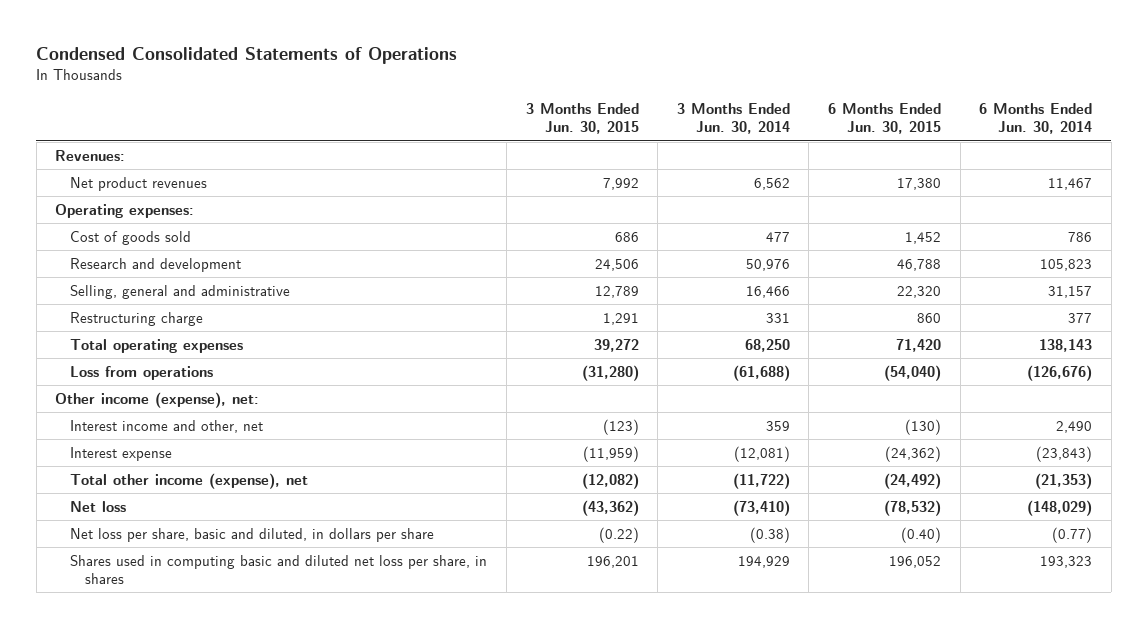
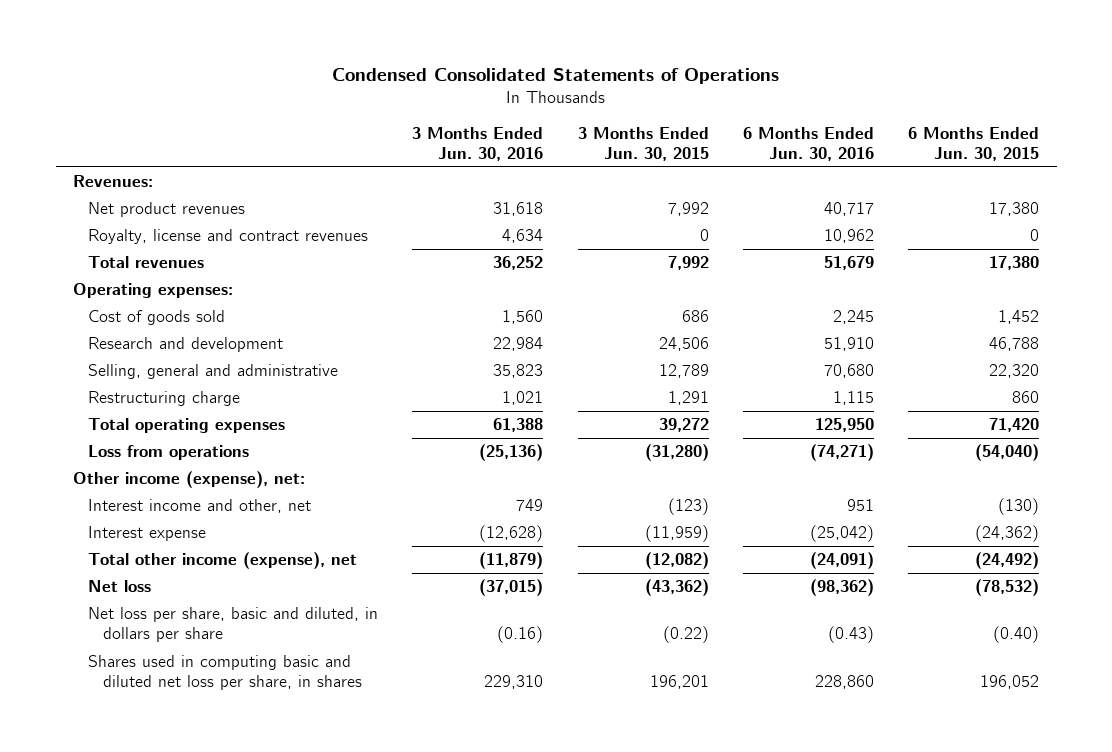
- | 3 Months Ended Jun. 30, 2015 | 3 Months Ended Jun. 30, 2014 | 6 Months Ended Jun. 30, 2015 | 6 Months Ended Jun. 30, 2014
+ | 3 Months Ended Jun. 30, 2016 | 3 Months Ended Jun. 30, 2015 | 6 Months Ended Jun. 30, 2016 | 6 Months Ended Jun. 30, 2015
+ Royalty, license and contract revenues | 4,634 | 0 | 10,962 | 0
+ Total revenues | 36,252 | 7,992 | 51,679 | 17,380

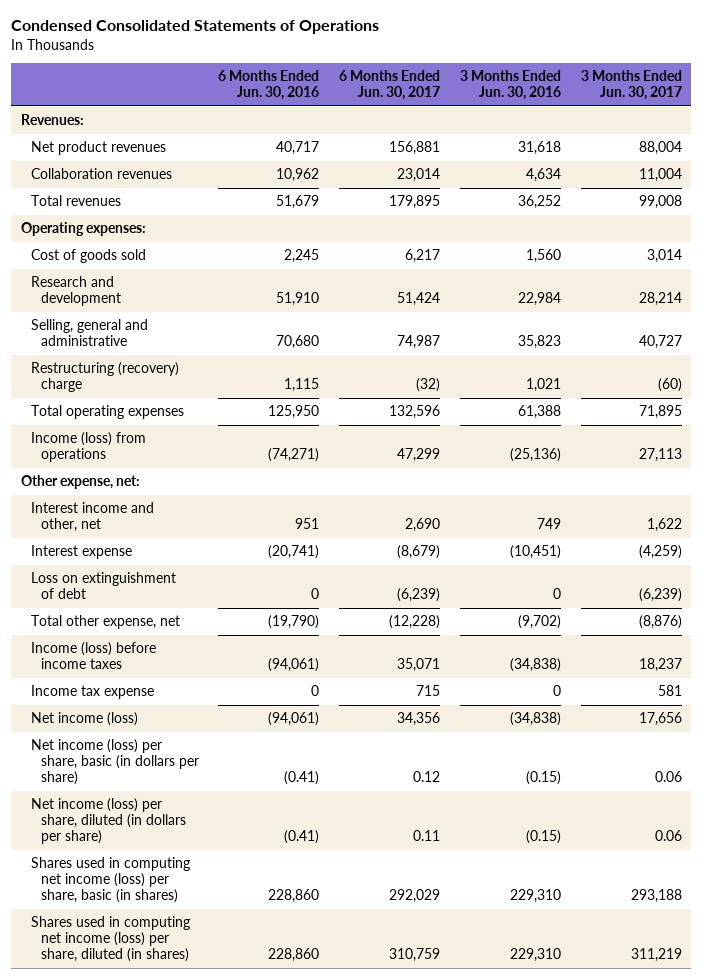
- | 3 Months Ended Jun. 30, 2016 | 3 Months Ended Jun. 30, 2015 | 6 Months Ended Jun. 30, 2016 | 6 Months Ended Jun. 30, 2015
+ | 6 Months Ended Jun. 30, 2016 | 6 Months Ended Jun. 30, 2017 | 3 Months Ended Jun. 30, 2016 | 3 Months Ended Jun. 30, 2017
- Royalty, license and contract revenues | 4,634 | 0 | 10,962 | 0
+ Collaboration revenues | 10,962 | 23,014 | 4,634 | 11,004
- Restructuring charge | 1,021 | 1,291 | 1,115 | 860
+ Restructuring (recovery) charge | 1,115 | (32) | 1,021 | (60)
- Loss from operations | (25,136) | (31,280) | (74,271) | (54,040)
- Other income (expense), net:
+ Income (loss) from operations | (74,271) | 47,299 | (25,136) | 27,113
+ Other expense, net:
- Interest expense | (12,628) | (11,959) | (25,042) | (24,362)
- Total other income (expense), net | (11,879) | (12,082) | (24,091) | (24,492)
- Net loss | (37,015) | (43,362) | (98,362) | (78,532)
- Net loss per share, basic and diluted, in dollars per share | (0.16) | (0.22) | (0.43) | (0.40)
- Shares used in computing basic and diluted net loss per share, in shares | 229,310 | 196,201 | 228,860 | 196,052
+ Interest expense | (20,741) | (8,679) | (10,451) | (4,259)
+ Loss on extinguishment of debt | 0 | (6,239) | 0 | (6,239)
+ Total other expense, net | (19,790) | (12,228) | (9,702) | (8,876)
+ Income (loss) before income taxes | (94,061) | 35,071 | (34,838) | 18,237
+ Income tax expense | 0 | 715 | 0 | 581
+ Net income (loss) | (94,061) | 34,356 | (34,838) | 17,656
+ Net income (loss) per share, basic (in dollars per share) | (0.41) | 0.12 | (0.15) | 0.06
+ Net income (loss) per share, diluted (in dollars per share) | (0.41) | 0.11 | (0.15) | 0.06
+ Shares used in computing net income (loss) per share, basic (in shares) | 228,860 | 292,029 | 229,310 | 293,188
+ Shares used in computing net income (loss) per share, diluted (in shares) | 228,860 | 310,759 | 229,310 | 311,219

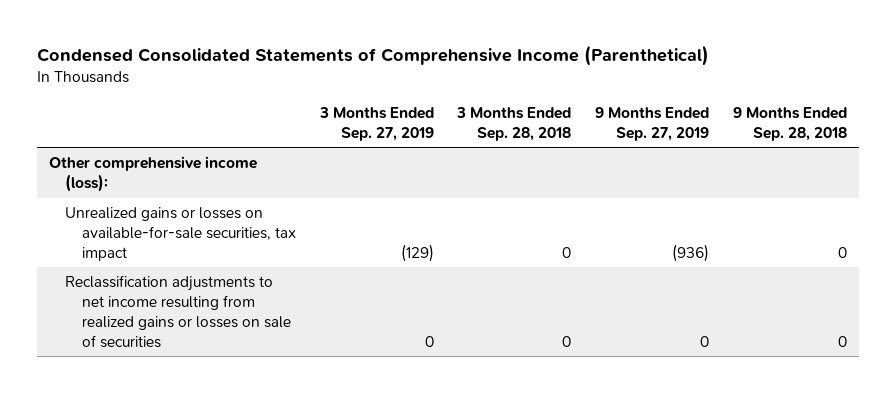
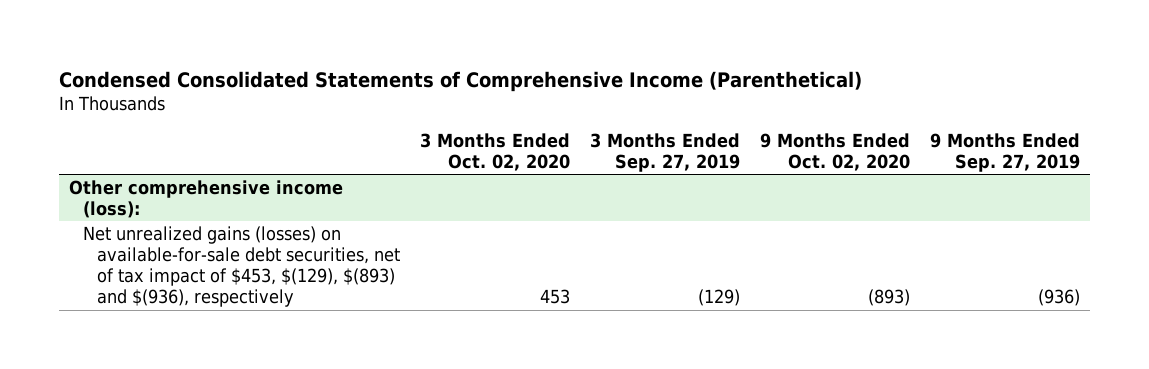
- | 3 Months Ended Sep. 27, 2019 | 3 Months Ended Sep. 28, 2018 | 9 Months Ended Sep. 27, 2019 | 9 Months Ended Sep. 28, 2018
+ | 3 Months Ended Oct. 02, 2020 | 3 Months Ended Sep. 27, 2019 | 9 Months Ended Oct. 02, 2020 | 9 Months Ended Sep. 27, 2019
- Unrealized gains or losses on available-for-sale securities, tax impact | (129) | 0 | (936) | 0
- Reclassification adjustments to net income resulting from realized gains or losses on sale of securities | 0 | 0 | 0 | 0
+ Net unrealized gains (losses) on available-for-sale debt securities, net of tax impact of $453, $(129), $(893) and $(936), respectively | 453 | (129) | (893) | (936)

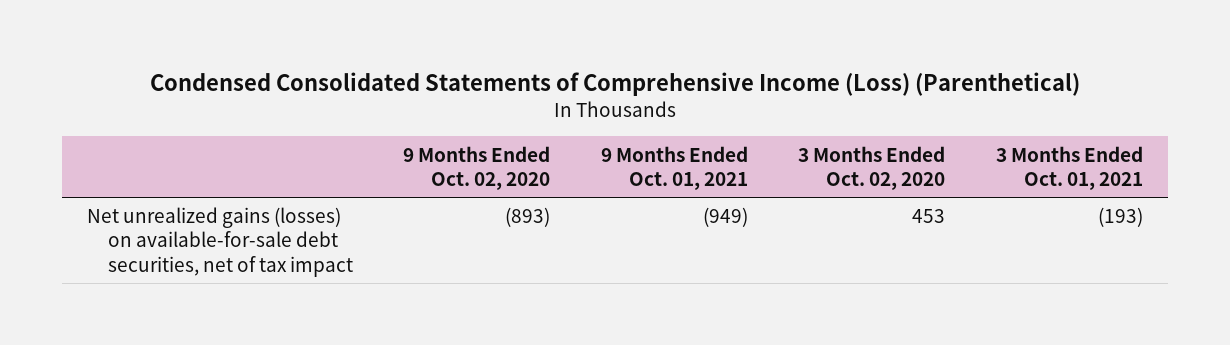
- Condensed Consolidated Statements of Comprehensive Income (Parenthetical)
+ Condensed Consolidated Statements of Comprehensive Income (Loss) (Parenthetical)
- | 3 Months Ended Oct. 02, 2020 | 3 Months Ended Sep. 27, 2019 | 9 Months Ended Oct. 02, 2020 | 9 Months Ended Sep. 27, 2019
+ | 9 Months Ended Oct. 02, 2020 | 9 Months Ended Oct. 01, 2021 | 3 Months Ended Oct. 02, 2020 | 3 Months Ended Oct. 01, 2021
- Other comprehensive income (loss):
- Net unrealized gains (losses) on available-for-sale debt securities, net of tax impact of $453, $(129), $(893) and $(936), respectively | 453 | (129) | (893) | (936)
+ Net unrealized gains (losses) on available-for-sale debt securities, net of tax impact | (893) | (949) | 453 | (193)

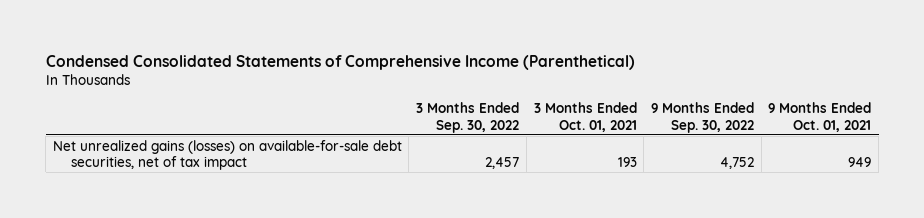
- Condensed Consolidated Statements of Comprehensive Income (Loss) (Parenthetical)
+ Condensed Consolidated Statements of Comprehensive Income (Parenthetical)
- | 9 Months Ended Oct. 02, 2020 | 9 Months Ended Oct. 01, 2021 | 3 Months Ended Oct. 02, 2020 | 3 Months Ended Oct. 01, 2021
+ | 3 Months Ended Sep. 30, 2022 | 3 Months Ended Oct. 01, 2021 | 9 Months Ended Sep. 30, 2022 | 9 Months Ended Oct. 01, 2021
- Net unrealized gains (losses) on available-for-sale debt securities, net of tax impact | (893) | (949) | 453 | (193)
+ Net unrealized gains (losses) on available-for-sale debt securities, net of tax impact | 2,457 | 193 | 4,752 | 949

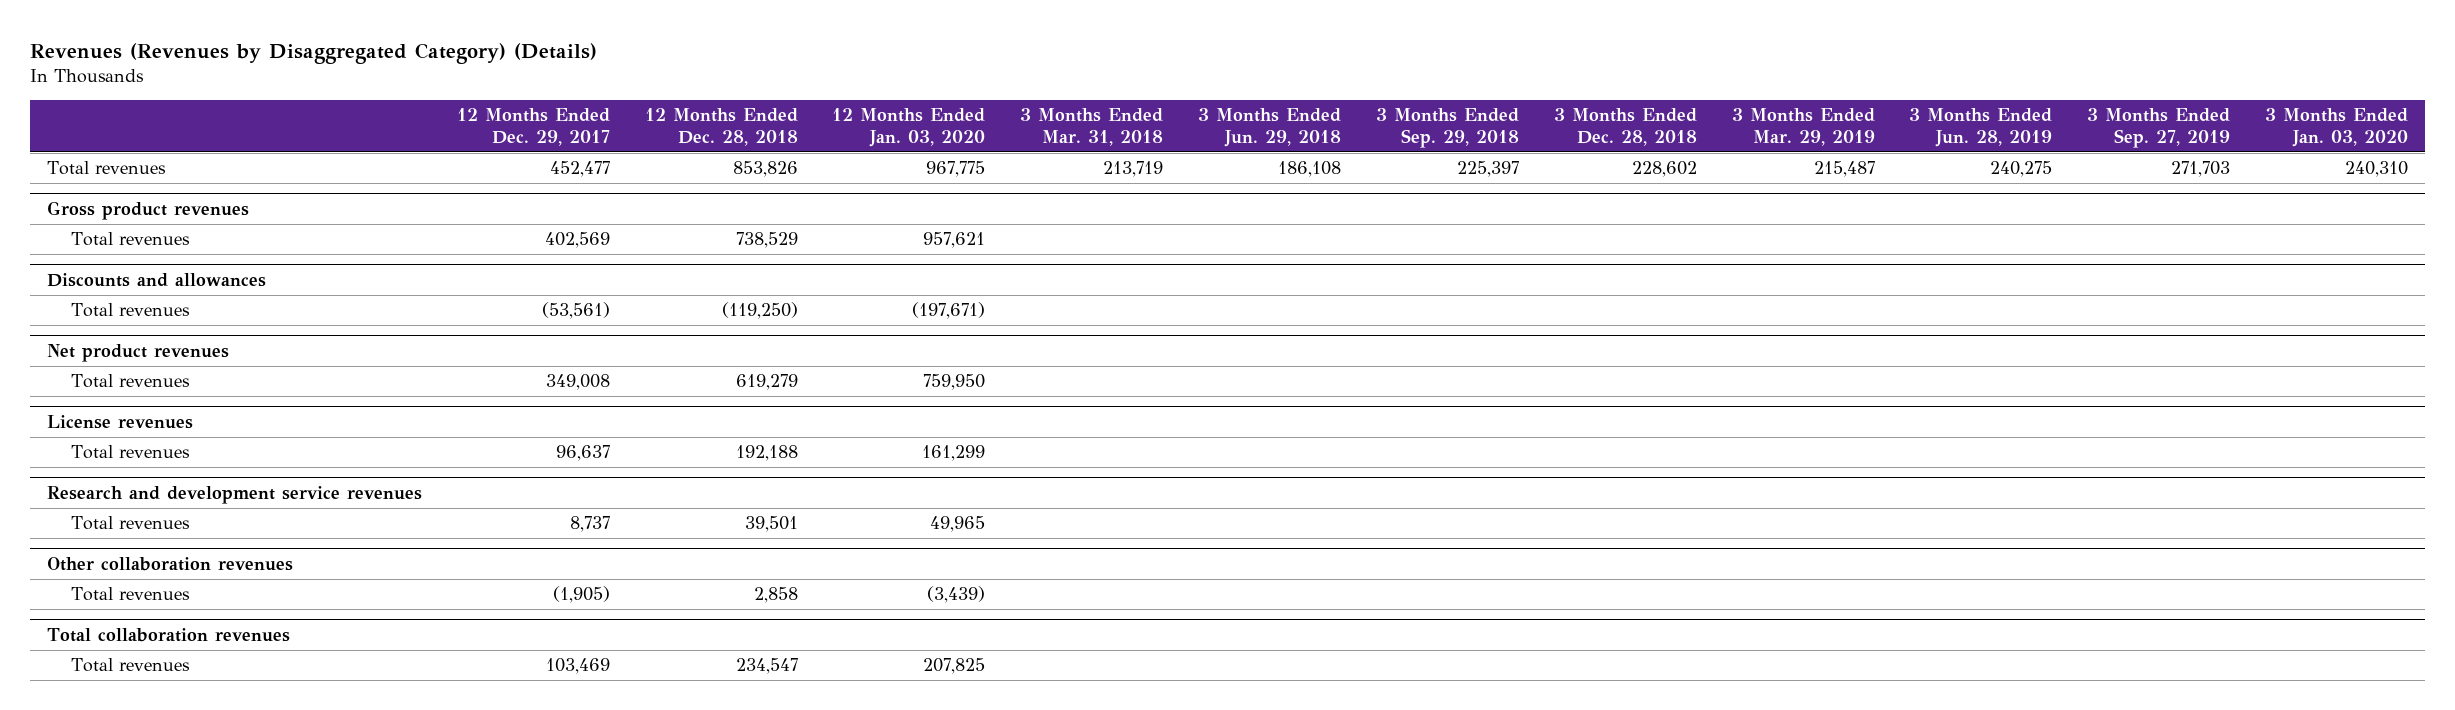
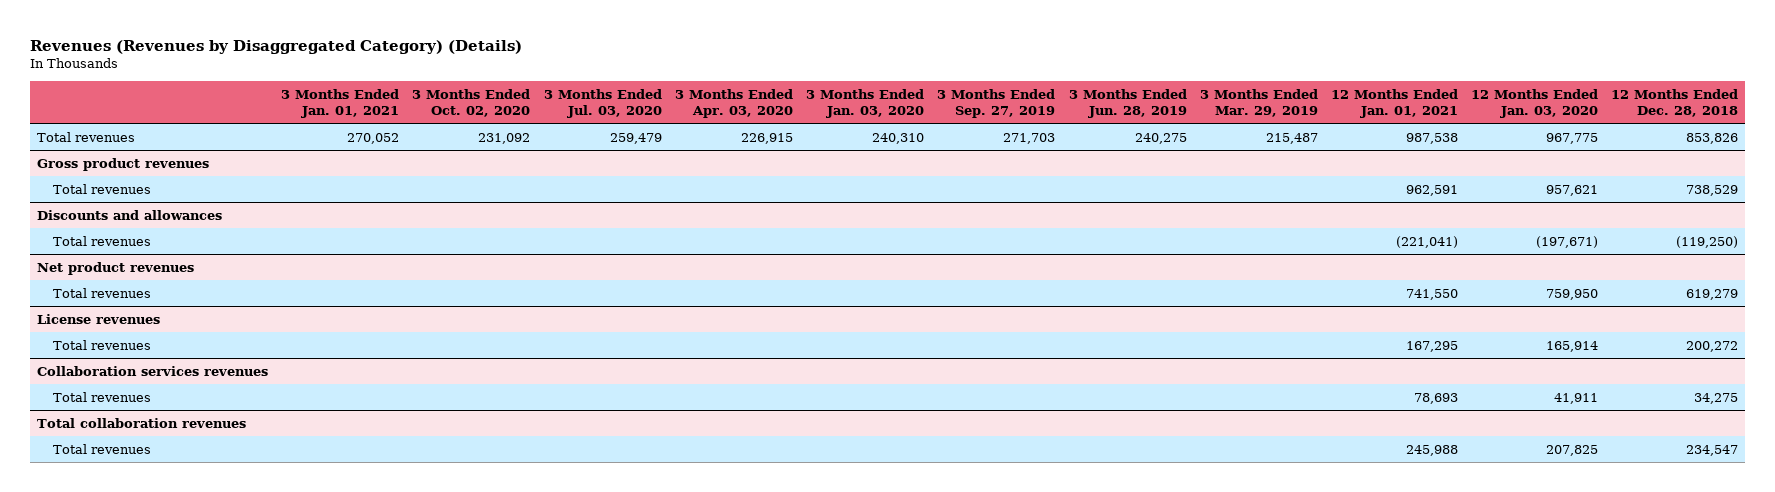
- | 12 Months Ended Dec. 29, 2017 | 12 Months Ended Dec. 28, 2018 | 12 Months Ended Jan. 03, 2020 | 3 Months Ended Mar. 31, 2018 | 3 Months Ended Jun. 29, 2018 | 3 Months Ended Sep. 29, 2018 | 3 Months Ended Dec. 28, 2018 | 3 Months Ended Mar. 29, 2019 | 3 Months Ended Jun. 28, 2019 | 3 Months Ended Sep. 27, 2019 | 3 Months Ended Jan. 03, 2020
+ | 3 Months Ended Jan. 01, 2021 | 3 Months Ended Oct. 02, 2020 | 3 Months Ended Jul. 03, 2020 | 3 Months Ended Apr. 03, 2020 | 3 Months Ended Jan. 03, 2020 | 3 Months Ended Sep. 27, 2019 | 3 Months Ended Jun. 28, 2019 | 3 Months Ended Mar. 29, 2019 | 12 Months Ended Jan. 01, 2021 | 12 Months Ended Jan. 03, 2020 | 12 Months Ended Dec. 28, 2018
@ License revenues
- Total revenues | 96,637 | 192,188 | 161,299 | | | | | | | |
- Research and development service revenues
- Total revenues | 8,737 | 39,501 | 49,965 | | | | | | | |
- Other collaboration revenues
- Total revenues | (1,905) | 2,858 | (3,439) | | | | | | | |
@ License revenues
+ Total revenues | | | | | | | | | 167,295 | 165,914 | 200,272
+ Collaboration services revenues
+ Total revenues | | | | | | | | | 78,693 | 41,911 | 34,275

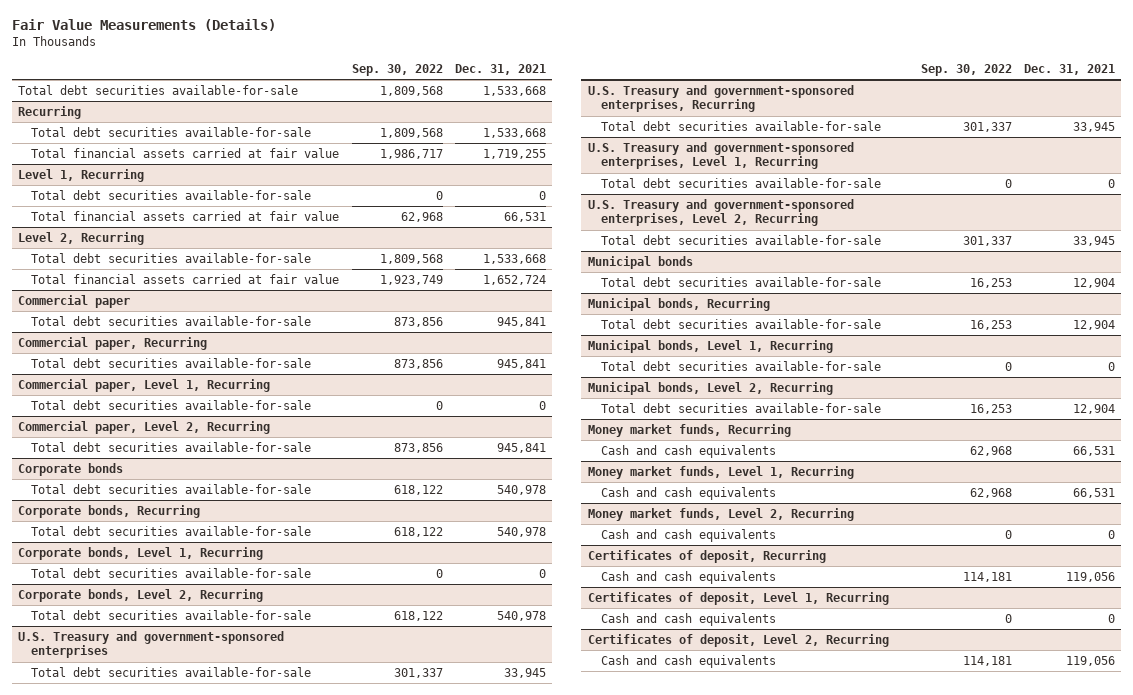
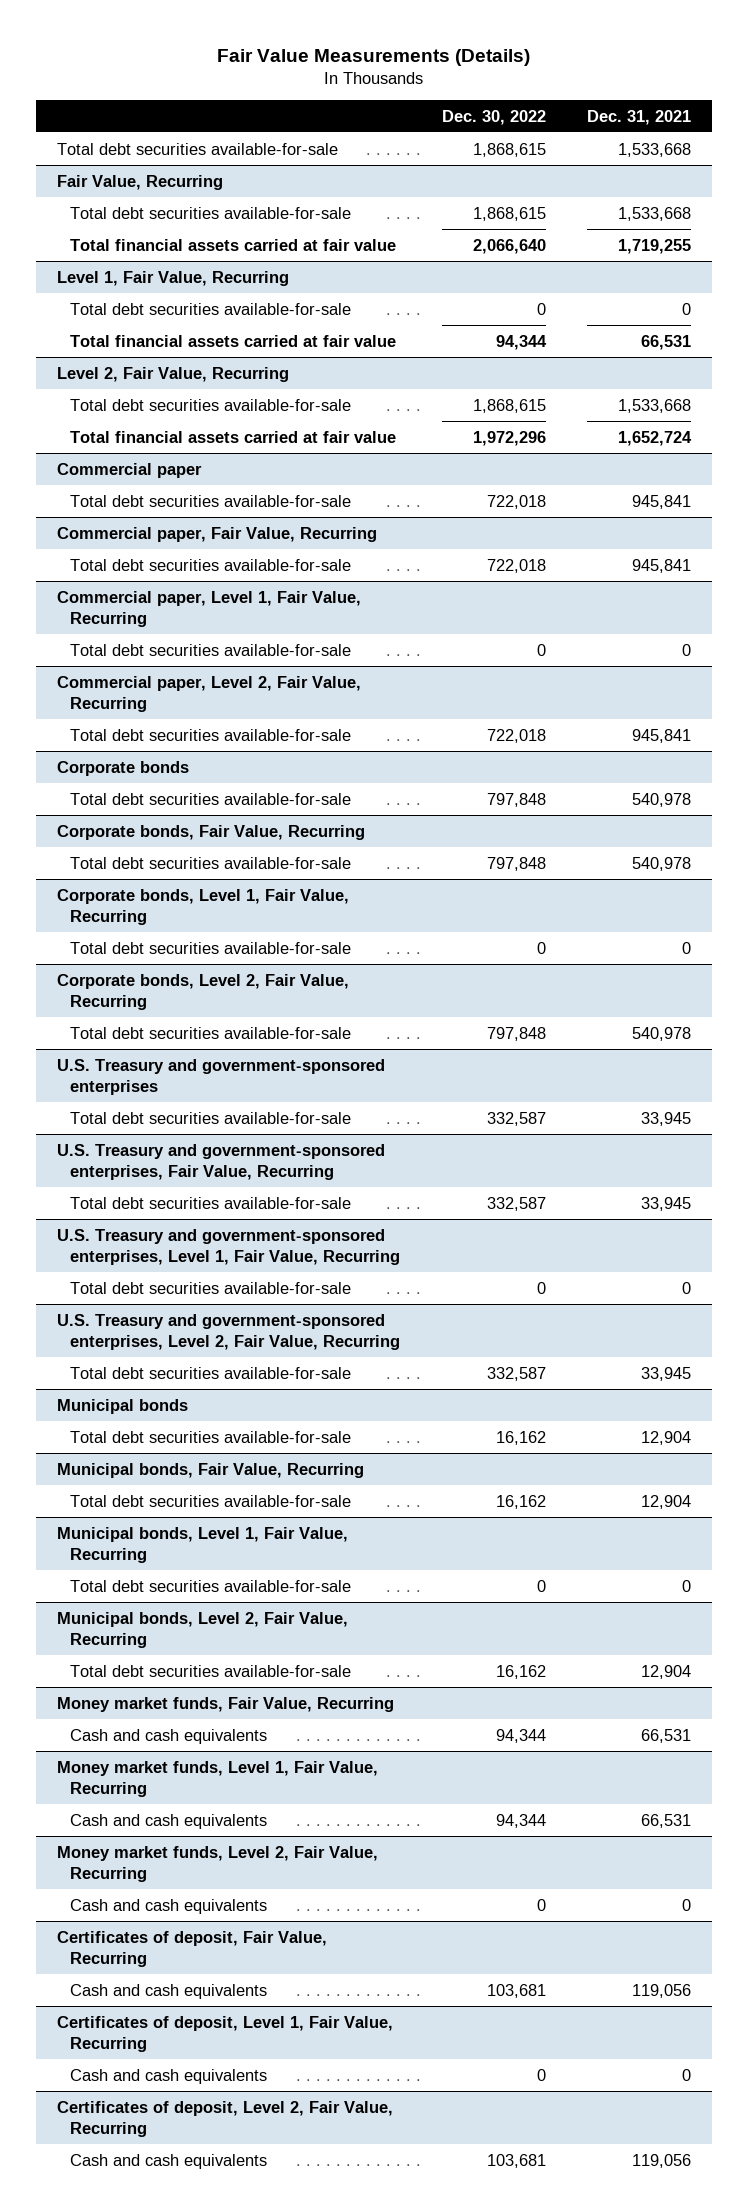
- | Sep. 30, 2022 | Dec. 31, 2021
+ | Dec. 30, 2022 | Dec. 31, 2021
- Recurring
+ Fair Value, Recurring
- Level 1, Recurring
+ Level 1, Fair Value, Recurring
- Level 2, Recurring
+ Level 2, Fair Value, Recurring
- Commercial paper, Recurring
+ Commercial paper, Fair Value, Recurring
- Commercial paper, Level 1, Recurring
+ Commercial paper, Level 1, Fair Value, Recurring
- Commercial paper, Level 2, Recurring
+ Commercial paper, Level 2, Fair Value, Recurring
- Corporate bonds, Recurring
+ Corporate bonds, Fair Value, Recurring
- Corporate bonds, Level 1, Recurring
+ Corporate bonds, Level 1, Fair Value, Recurring
- Corporate bonds, Level 2, Recurring
+ Corporate bonds, Level 2, Fair Value, Recurring
- U.S. Treasury and government-sponsored enterprises, Recurring
+ U.S. Treasury and government-sponsored enterprises, Fair Value, Recurring
- U.S. Treasury and government-sponsored enterprises, Level 1, Recurring
+ U.S. Treasury and government-sponsored enterprises, Level 1, Fair Value, Recurring
- U.S. Treasury and government-sponsored enterprises, Level 2, Recurring
+ U.S. Treasury and government-sponsored enterprises, Level 2, Fair Value, Recurring
- Municipal bonds, Recurring
+ Municipal bonds, Fair Value, Recurring
- Municipal bonds, Level 1, Recurring
+ Municipal bonds, Level 1, Fair Value, Recurring
- Municipal bonds, Level 2, Recurring
+ Municipal bonds, Level 2, Fair Value, Recurring
- Money market funds, Recurring
+ Money market funds, Fair Value, Recurring
- Money market funds, Level 1, Recurring
+ Money market funds, Level 1, Fair Value, Recurring
- Money market funds, Level 2, Recurring
+ Money market funds, Level 2, Fair Value, Recurring
- Certificates of deposit, Recurring
+ Certificates of deposit, Fair Value, Recurring
- Certificates of deposit, Level 1, Recurring
+ Certificates of deposit, Level 1, Fair Value, Recurring
- Certificates of deposit, Level 2, Recurring
+ Certificates of deposit, Level 2, Fair Value, Recurring

